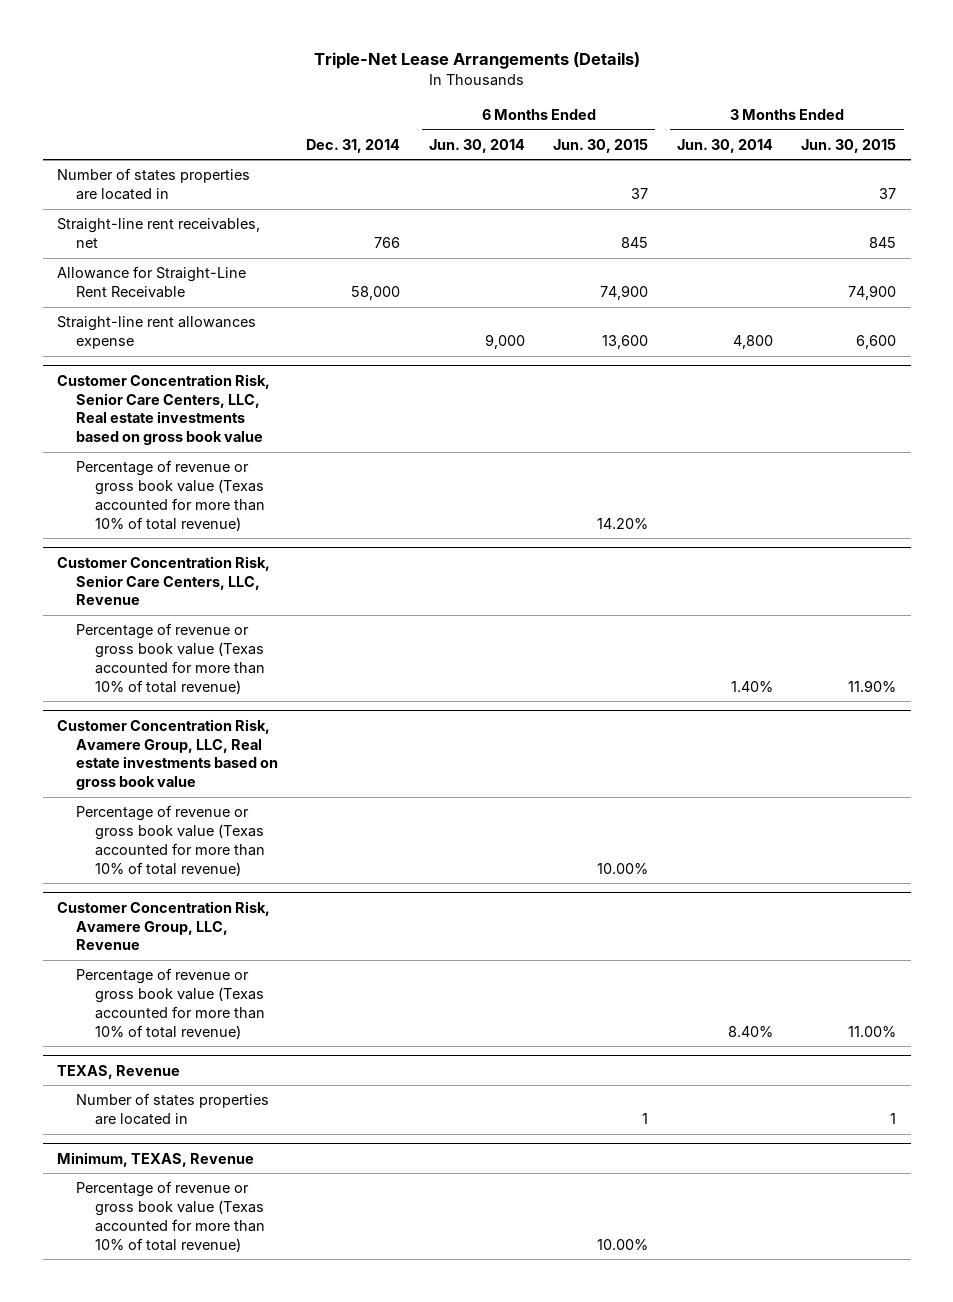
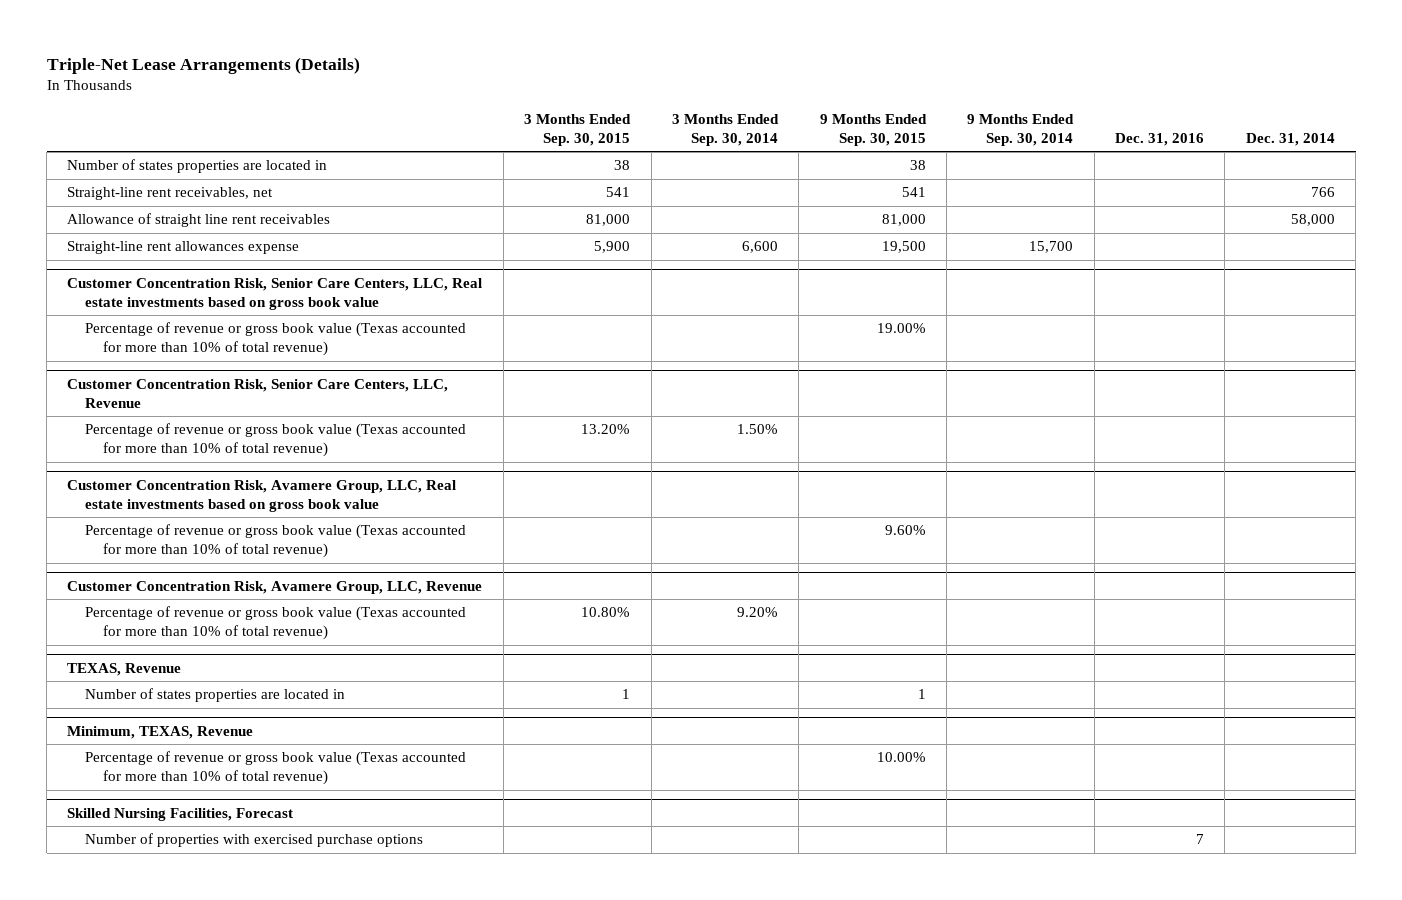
- | Dec. 31, 2014 | 6 Months Ended Jun. 30, 2014 | 6 Months Ended Jun. 30, 2015 | 3 Months Ended Jun. 30, 2014 | 3 Months Ended Jun. 30, 2015
+ | 3 Months Ended Sep. 30, 2015 | 3 Months Ended Sep. 30, 2014 | 9 Months Ended Sep. 30, 2015 | 9 Months Ended Sep. 30, 2014 | Dec. 31, 2016 | Dec. 31, 2014
- Allowance for Straight-Line Rent Receivable | 58,000 | | 74,900 | | 74,900
+ Allowance of straight line rent receivables | 81,000 | | 81,000 | | | 58,000
+ Skilled Nursing Facilities, Forecast
+ Number of properties with exercised purchase options | | | | | 7 |

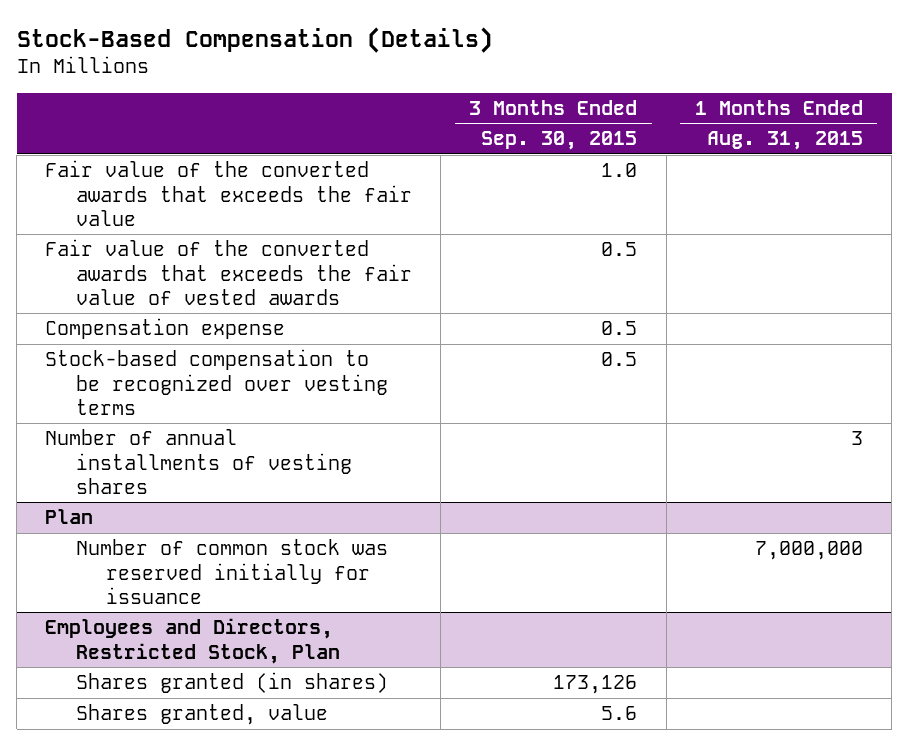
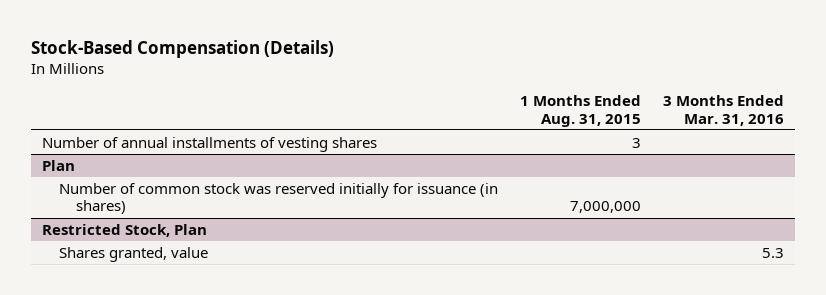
- | 3 Months Ended Sep. 30, 2015 | 1 Months Ended Aug. 31, 2015
+ | 1 Months Ended Aug. 31, 2015 | 3 Months Ended Mar. 31, 2016
- Fair value of the converted awards that exceeds the fair value | 1.0 |
- Fair value of the converted awards that exceeds the fair value of vested awards | 0.5 |
- Compensation expense | 0.5 |
- Stock-based compensation to be recognized over vesting terms | 0.5 |
@ Plan
- Number of common stock was reserved initially for issuance | | 7,000,000
- Employees and Directors, Restricted Stock, Plan
- Shares granted (in shares) | 173,126 |
@ Plan
+ Number of common stock was reserved initially for issuance (in shares) | 7,000,000 |
+ Restricted Stock, Plan

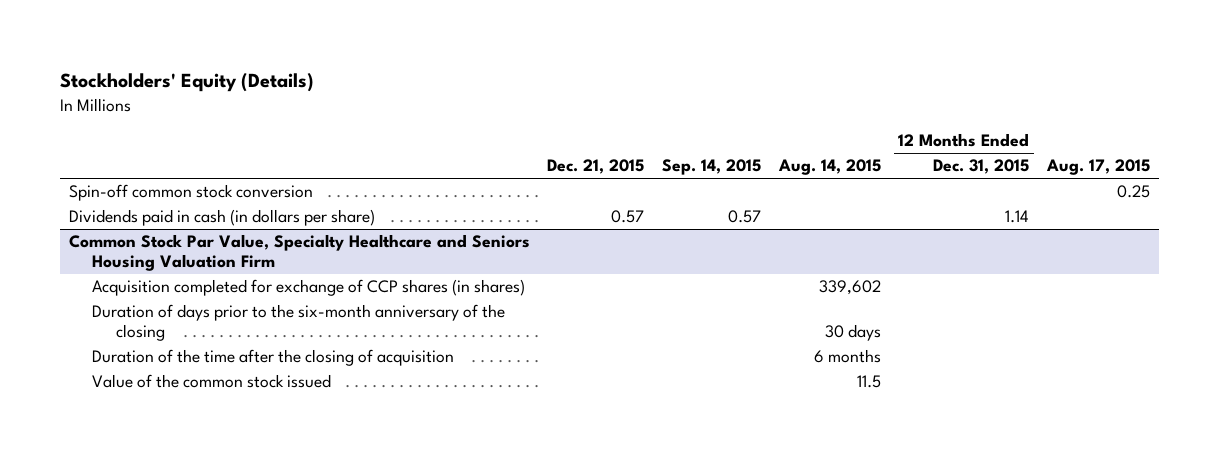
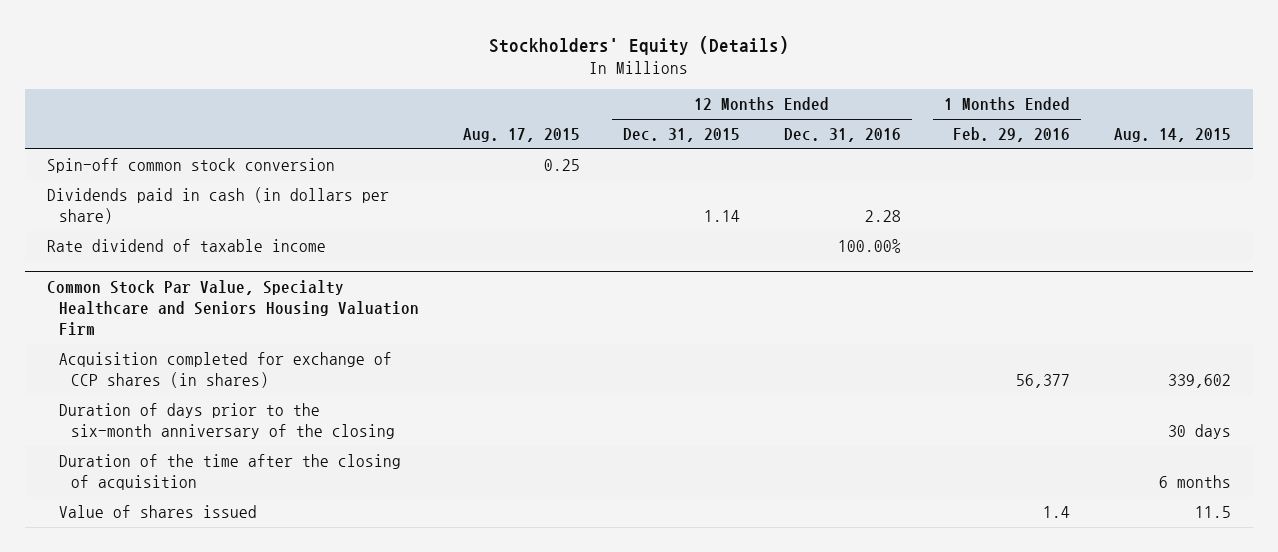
- | Dec. 21, 2015 | Sep. 14, 2015 | Aug. 14, 2015 | 12 Months Ended Dec. 31, 2015 | Aug. 17, 2015
+ | Aug. 17, 2015 | 12 Months Ended Dec. 31, 2015 | 12 Months Ended Dec. 31, 2016 | 1 Months Ended Feb. 29, 2016 | Aug. 14, 2015
+ Rate dividend of taxable income | | | 100.00% | |
@ Common Stock Par Value, Specialty Healthcare and Seniors Housing Valuation Firm
- Value of the common stock issued | | | 11.5 | |
+ Value of shares issued | | | | 1.4 | 11.5

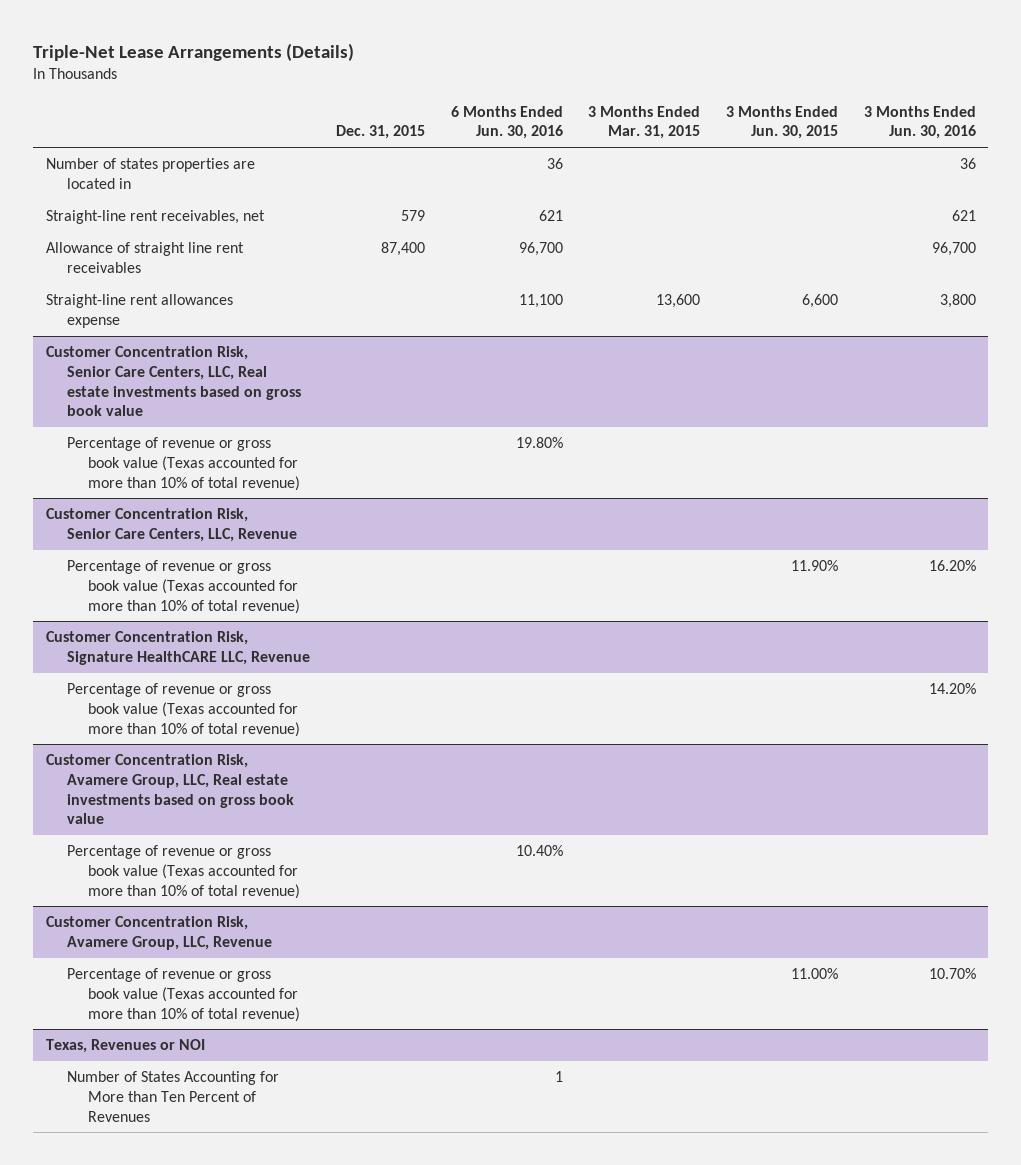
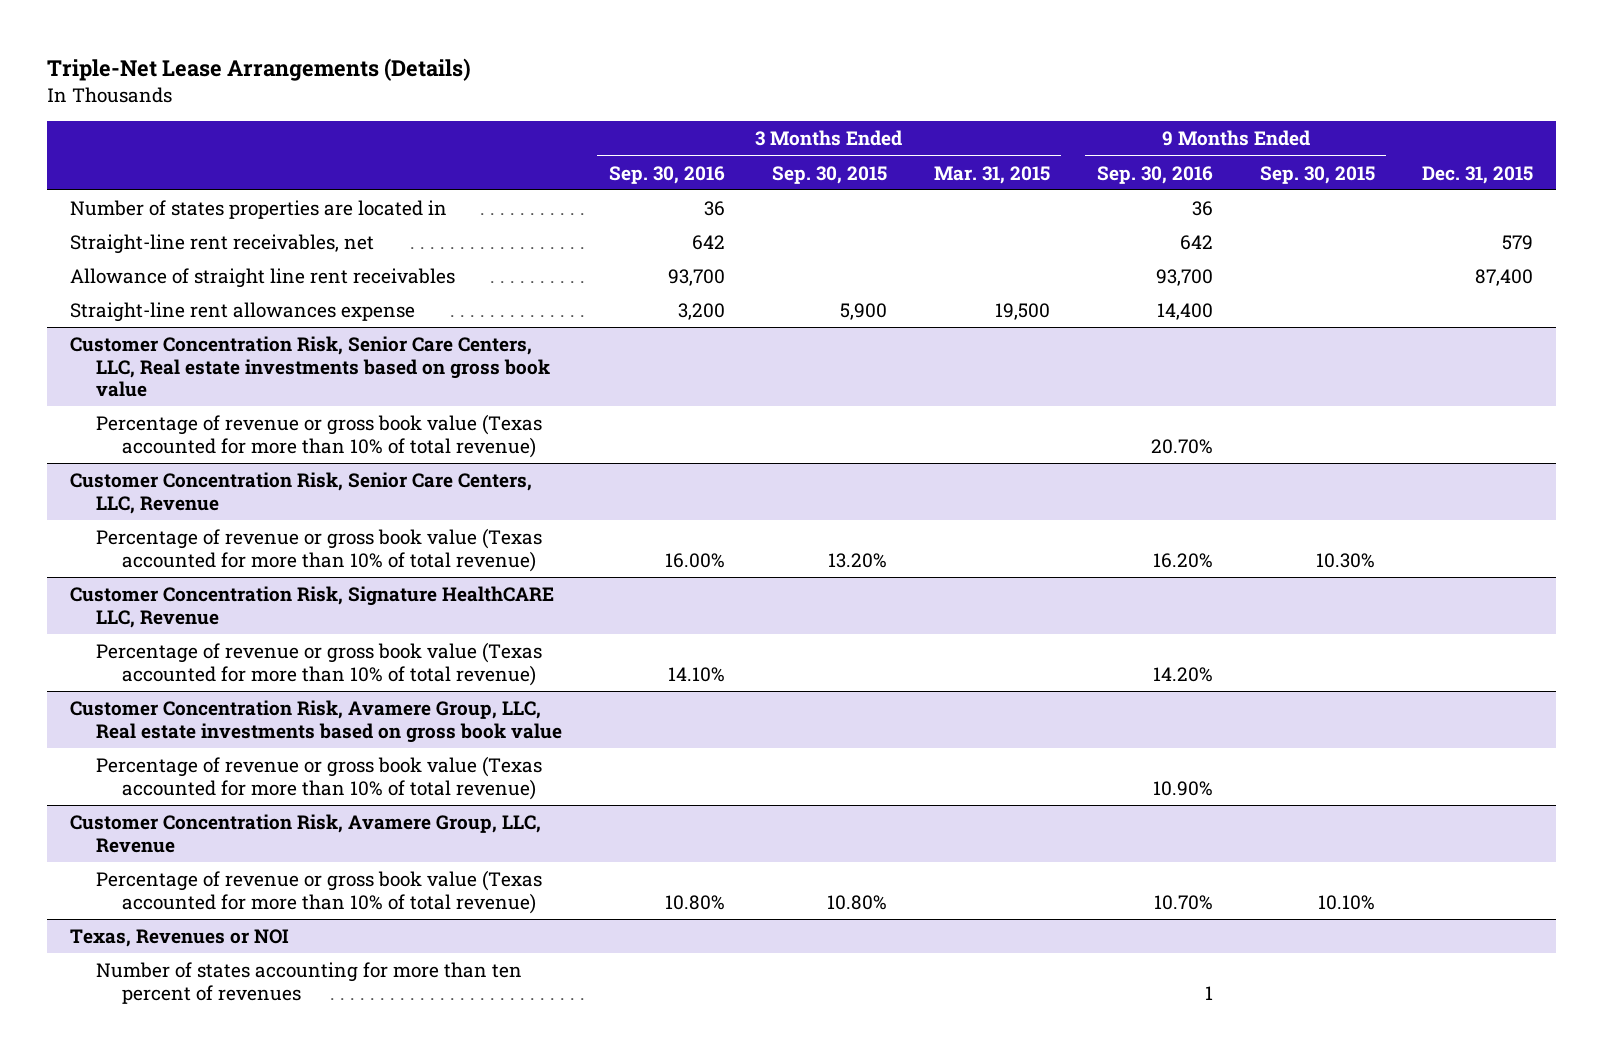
- | Dec. 31, 2015 | 6 Months Ended Jun. 30, 2016 | 3 Months Ended Mar. 31, 2015 | 3 Months Ended Jun. 30, 2015 | 3 Months Ended Jun. 30, 2016
+ | 3 Months Ended Sep. 30, 2016 | 3 Months Ended Sep. 30, 2015 | 3 Months Ended Mar. 31, 2015 | 9 Months Ended Sep. 30, 2016 | 9 Months Ended Sep. 30, 2015 | Dec. 31, 2015
- Straight-line rent allowances expense | | 11,100 | 13,600 | 6,600 | 3,800
+ Straight-line rent allowances expense | 3,200 | 5,900 | 19,500 | 14,400 | |
@ Texas, Revenues or NOI
- Number of States Accounting for More than Ten Percent of Revenues | | 1 | | |
+ Number of states accounting for more than ten percent of revenues | | | | 1 | |

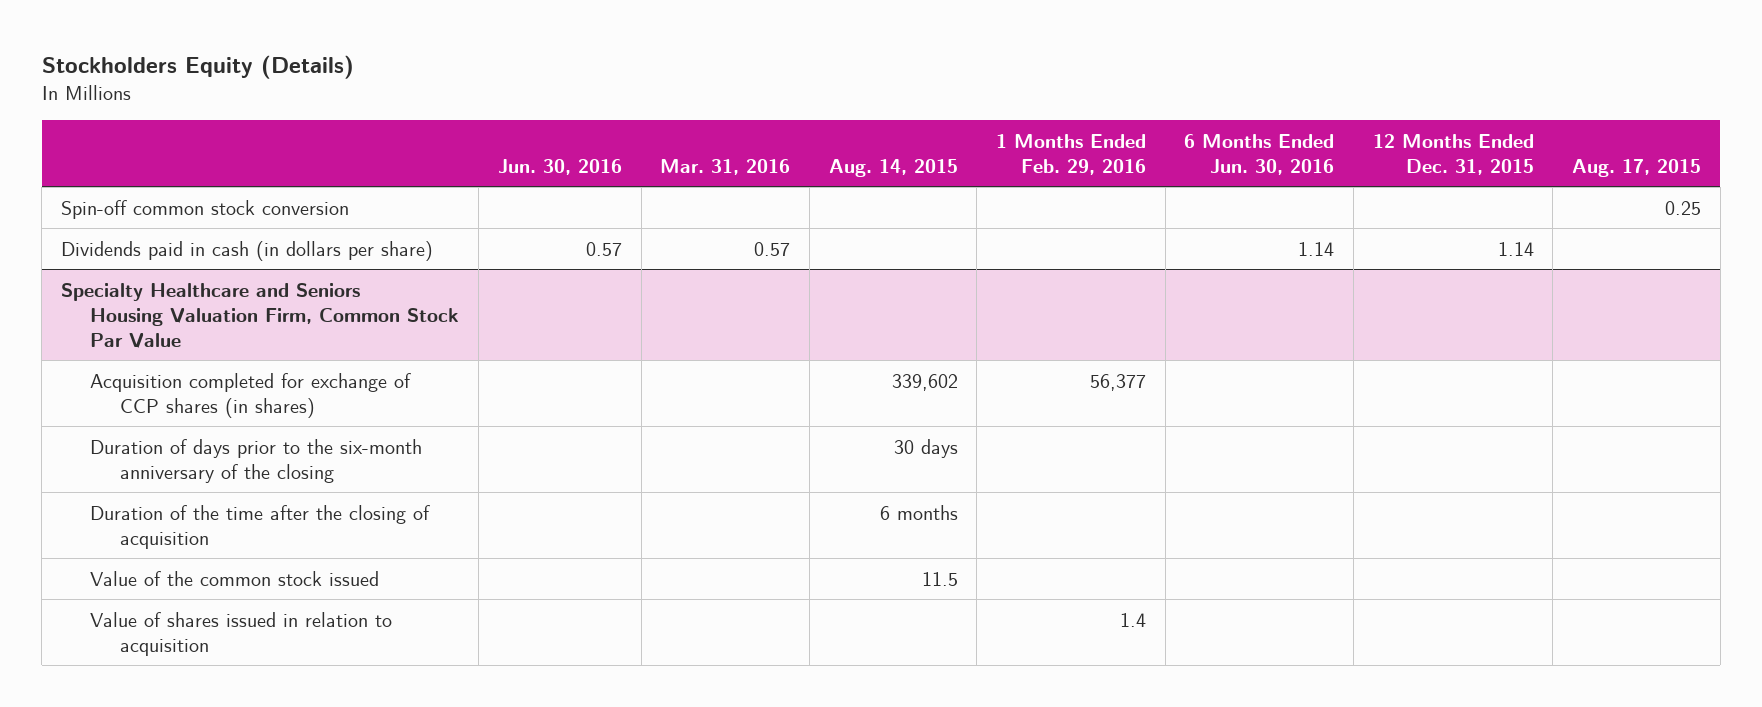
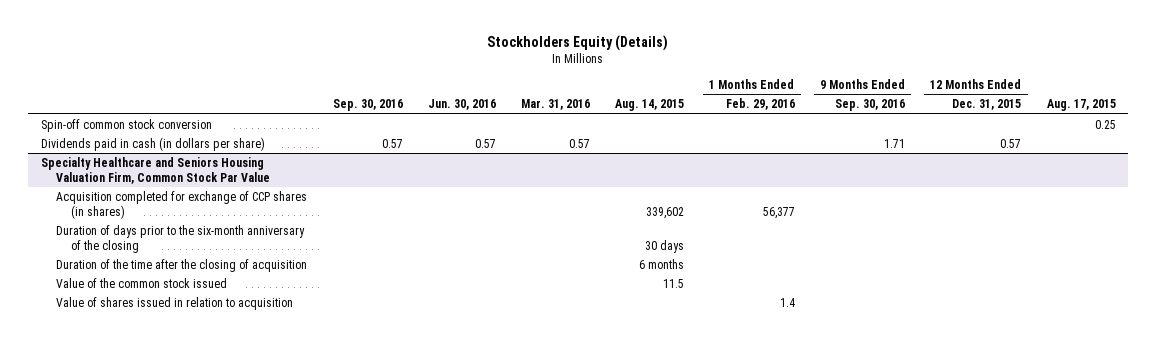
- | Jun. 30, 2016 | Mar. 31, 2016 | Aug. 14, 2015 | 1 Months Ended Feb. 29, 2016 | 6 Months Ended Jun. 30, 2016 | 12 Months Ended Dec. 31, 2015 | Aug. 17, 2015
+ | Sep. 30, 2016 | Jun. 30, 2016 | Mar. 31, 2016 | Aug. 14, 2015 | 1 Months Ended Feb. 29, 2016 | 9 Months Ended Sep. 30, 2016 | 12 Months Ended Dec. 31, 2015 | Aug. 17, 2015
- Dividends paid in cash (in dollars per share) | 0.57 | 0.57 | | | 1.14 | 1.14 |
+ Dividends paid in cash (in dollars per share) | 0.57 | 0.57 | 0.57 | | | 1.71 | 0.57 |

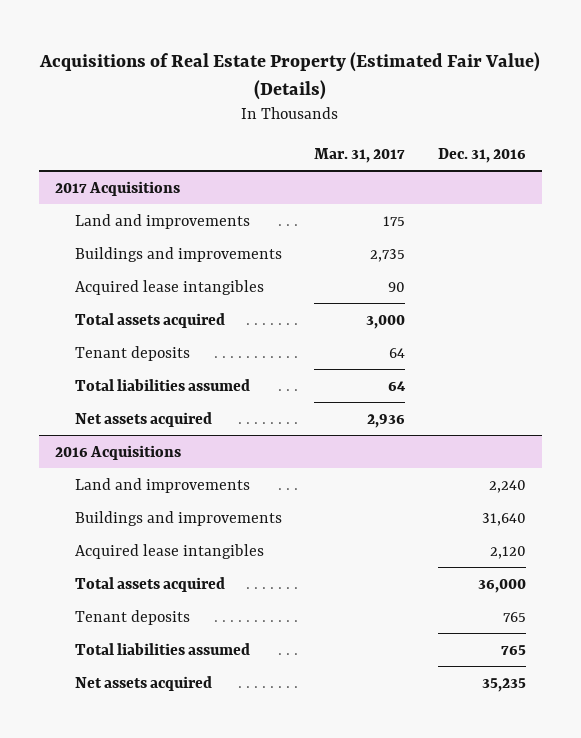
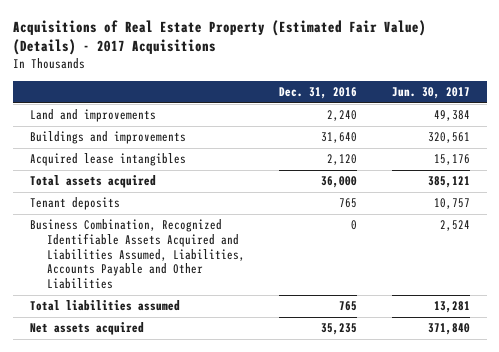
- Acquisitions of Real Estate Property (Estimated Fair Value) (Details)
+ Acquisitions of Real Estate Property (Estimated Fair Value) (Details) - 2017 Acquisitions
- | Mar. 31, 2017 | Dec. 31, 2016
+ | Dec. 31, 2016 | Jun. 30, 2017
- 2017 Acquisitions
- Land and improvements | 175 |
- Buildings and improvements | 2,735 |
- Acquired lease intangibles | 90 |
- Total assets acquired | 3,000 |
- Tenant deposits | 64 |
- Total liabilities assumed | 64 |
- Net assets acquired | 2,936 |
- 2016 Acquisitions
+ Business Combination, Recognized Identifiable Assets Acquired and Liabilities Assumed, Liabilities, Accounts Payable and Other Liabilities | 0 | 2,524

